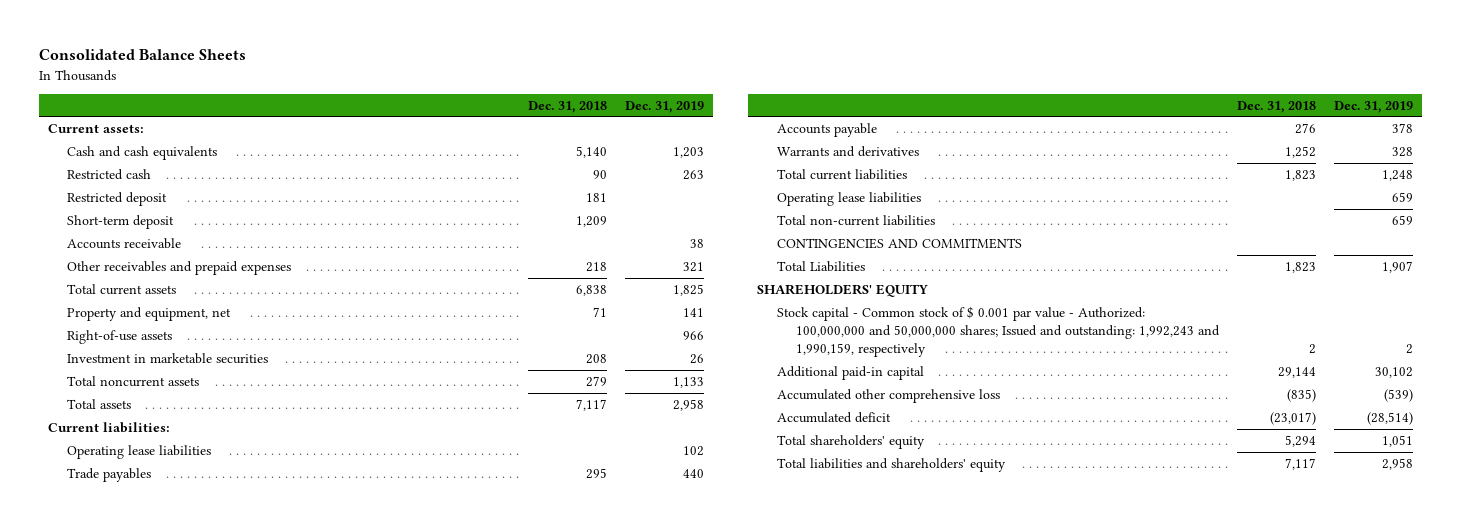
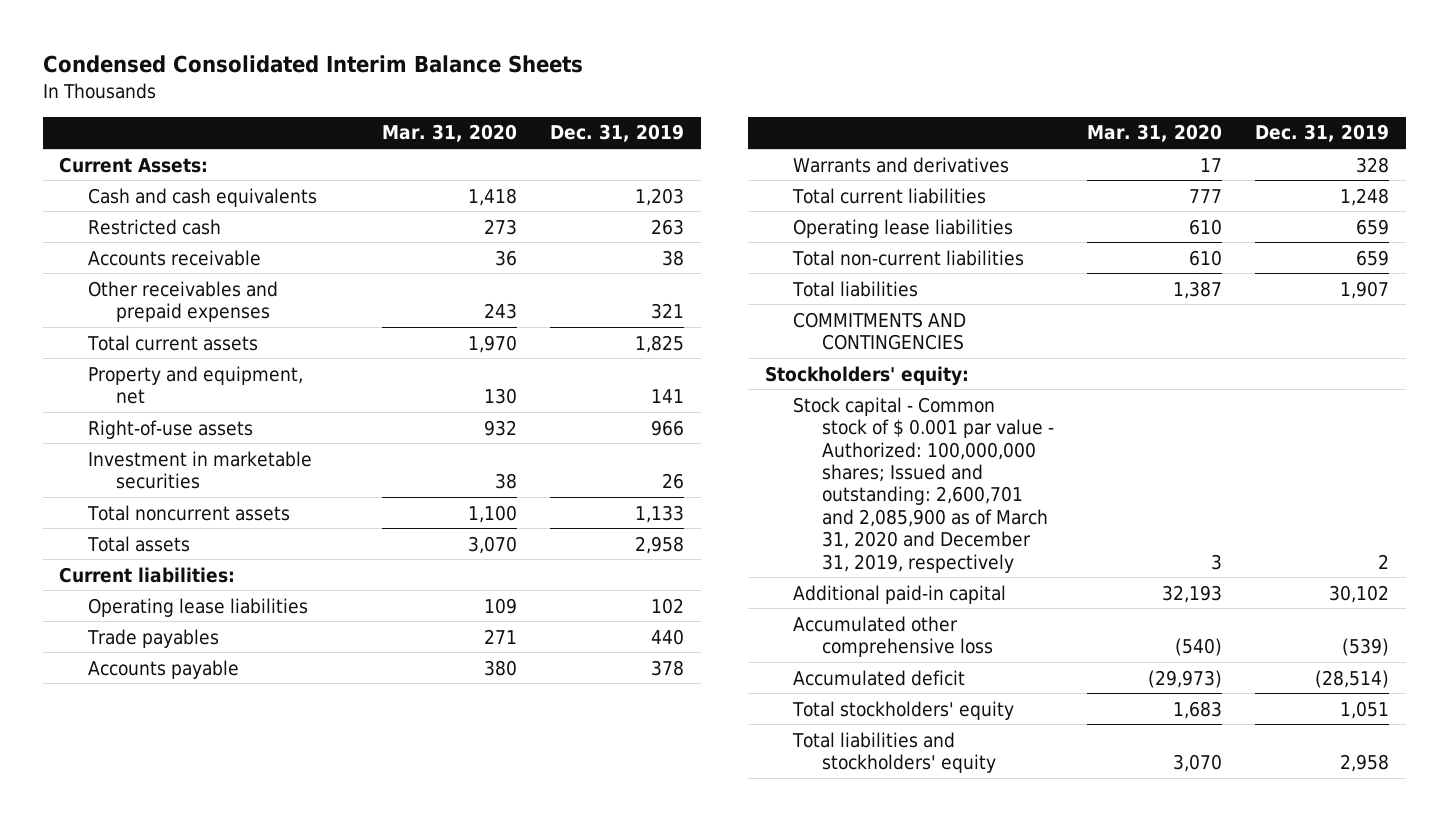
- Consolidated Balance Sheets
+ Condensed Consolidated Interim Balance Sheets
- | Dec. 31, 2018 | Dec. 31, 2019
+ | Mar. 31, 2020 | Dec. 31, 2019
- Current assets:
+ Current Assets:
- Restricted deposit | 181 |
- Short-term deposit | 1,209 |
- CONTINGENCIES AND COMMITMENTS
- Total Liabilities | 1,823 | 1,907
- SHAREHOLDERS' EQUITY
- Stock capital - Common stock of $ 0.001 par value - Authorized: 100,000,000 and 50,000,000 shares; Issued and outstanding: 1,992,243 and 1,990,159, respectively | 2 | 2
+ Total liabilities | 1,387 | 1,907
+ COMMITMENTS AND CONTINGENCIES
+ Stockholders' equity:
+ Stock capital - Common stock of $ 0.001 par value - Authorized: 100,000,000 shares; Issued and outstanding: 2,600,701 and 2,085,900 as of March 31, 2020 and December 31, 2019, respectively | 3 | 2
- Total shareholders' equity | 5,294 | 1,051
- Total liabilities and shareholders' equity | 7,117 | 2,958
+ Total stockholders' equity | 1,683 | 1,051
+ Total liabilities and stockholders' equity | 3,070 | 2,958

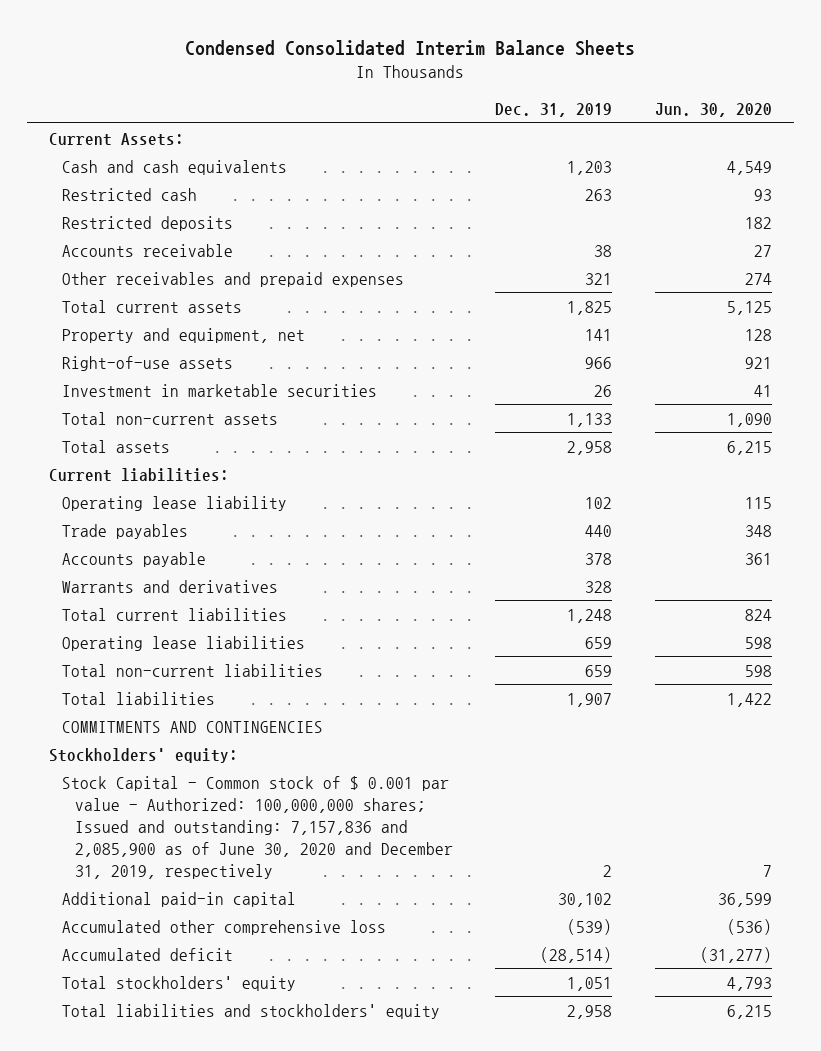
- | Mar. 31, 2020 | Dec. 31, 2019
+ | Dec. 31, 2019 | Jun. 30, 2020
+ Restricted deposits | | 182
- Total noncurrent assets | 1,100 | 1,133
+ Total non-current assets | 1,133 | 1,090
- Operating lease liabilities | 109 | 102
+ Operating lease liability | 102 | 115
- Stock capital - Common stock of $ 0.001 par value - Authorized: 100,000,000 shares; Issued and outstanding: 2,600,701 and 2,085,900 as of March 31, 2020 and December 31, 2019, respectively | 3 | 2
+ Stock Capital - Common stock of $ 0.001 par value - Authorized: 100,000,000 shares; Issued and outstanding: 7,157,836 and 2,085,900 as of June 30, 2020 and December 31, 2019, respectively | 2 | 7

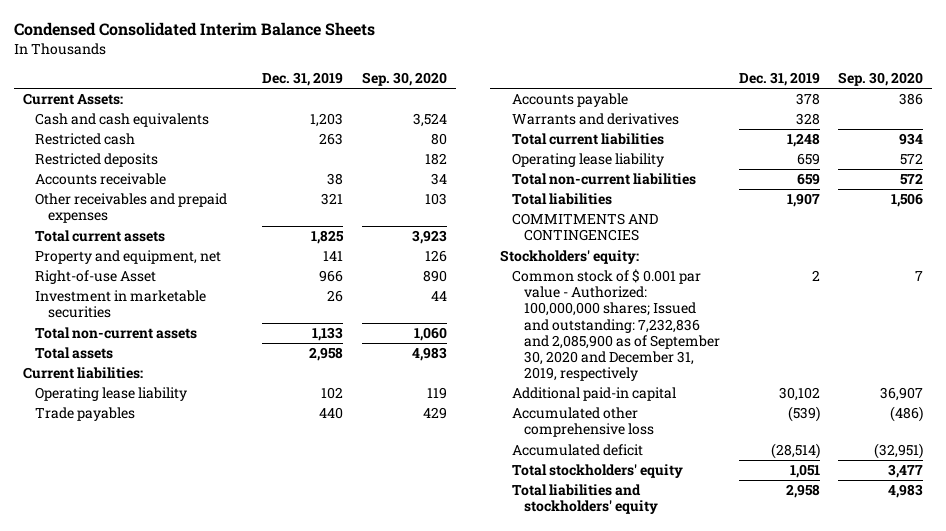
- | Dec. 31, 2019 | Jun. 30, 2020
+ | Dec. 31, 2019 | Sep. 30, 2020
- Right-of-use assets | 966 | 921
+ Right-of-use Asset | 966 | 890
- Operating lease liabilities | 659 | 598
+ Operating lease liability | 659 | 572
- Stock Capital - Common stock of $ 0.001 par value - Authorized: 100,000,000 shares; Issued and outstanding: 7,157,836 and 2,085,900 as of June 30, 2020 and December 31, 2019, respectively | 2 | 7
+ Common stock of $ 0.001 par value - Authorized: 100,000,000 shares; Issued and outstanding: 7,232,836 and 2,085,900 as of September 30, 2020 and December 31, 2019, respectively | 2 | 7

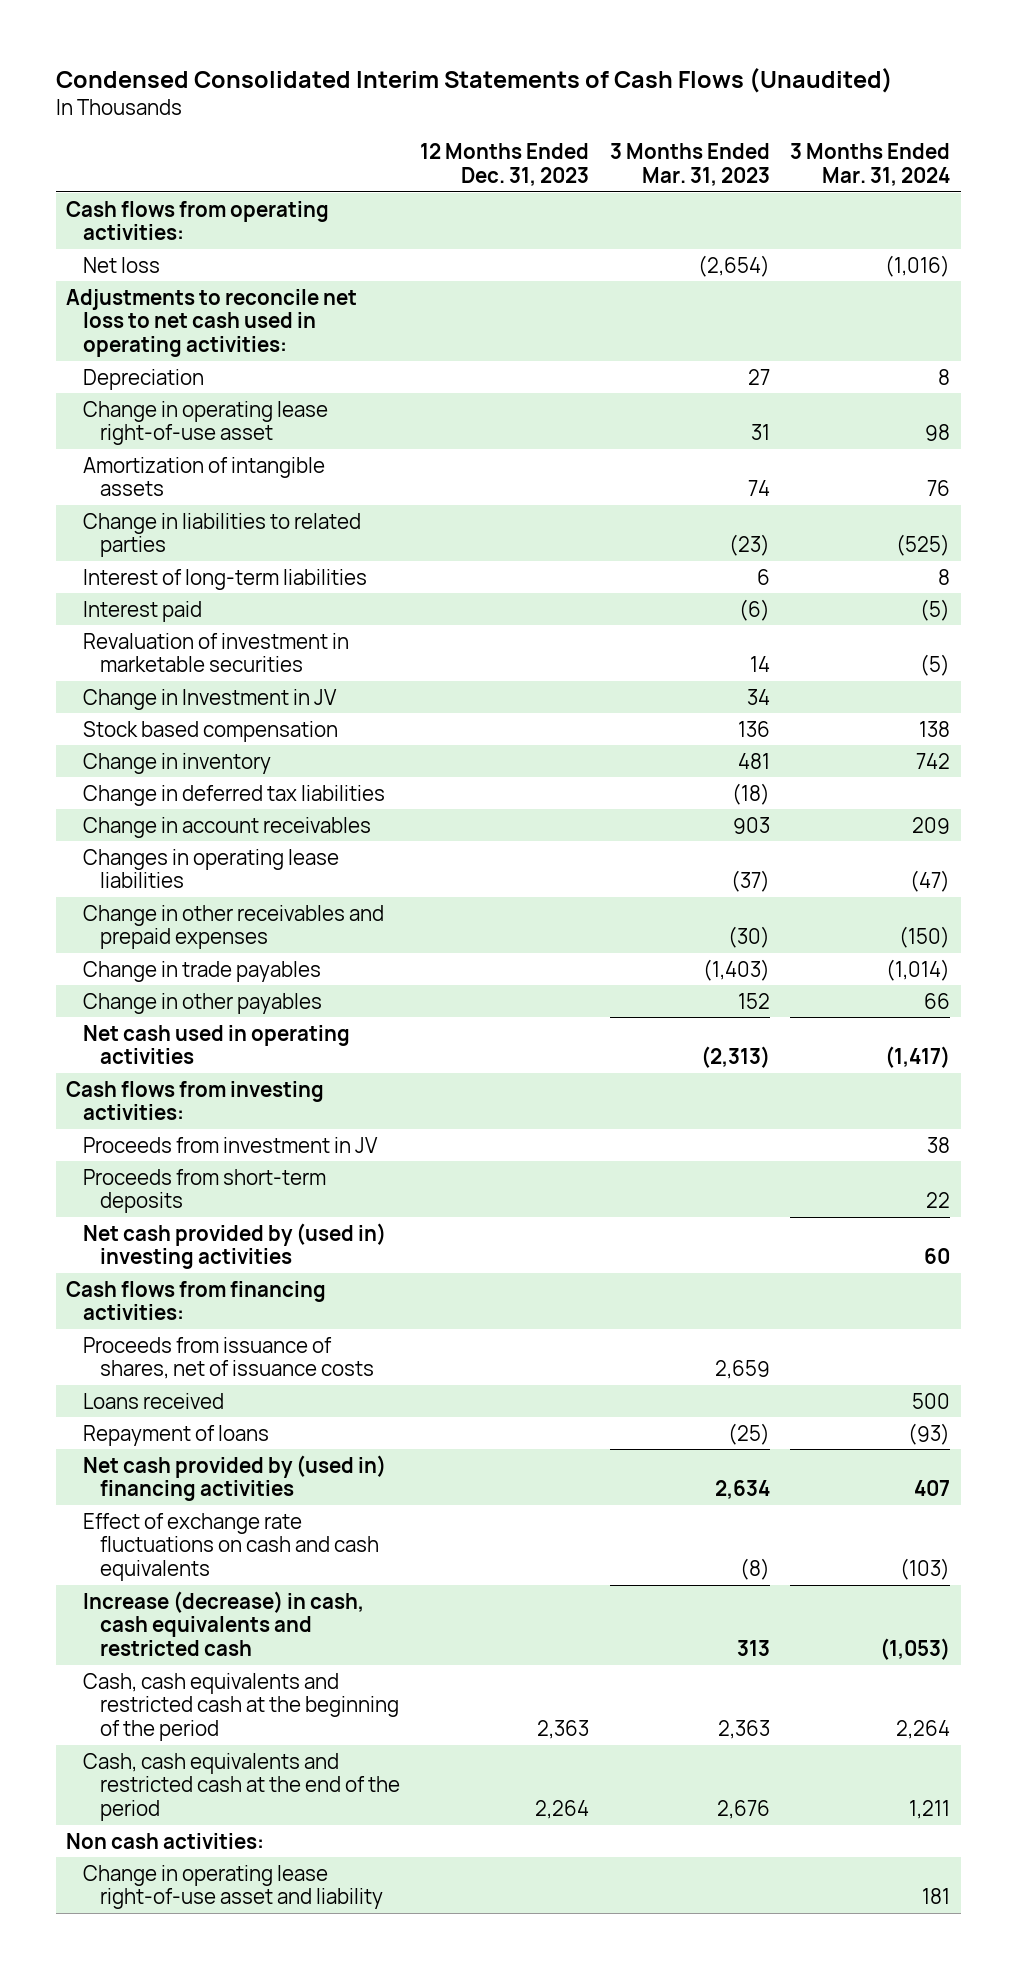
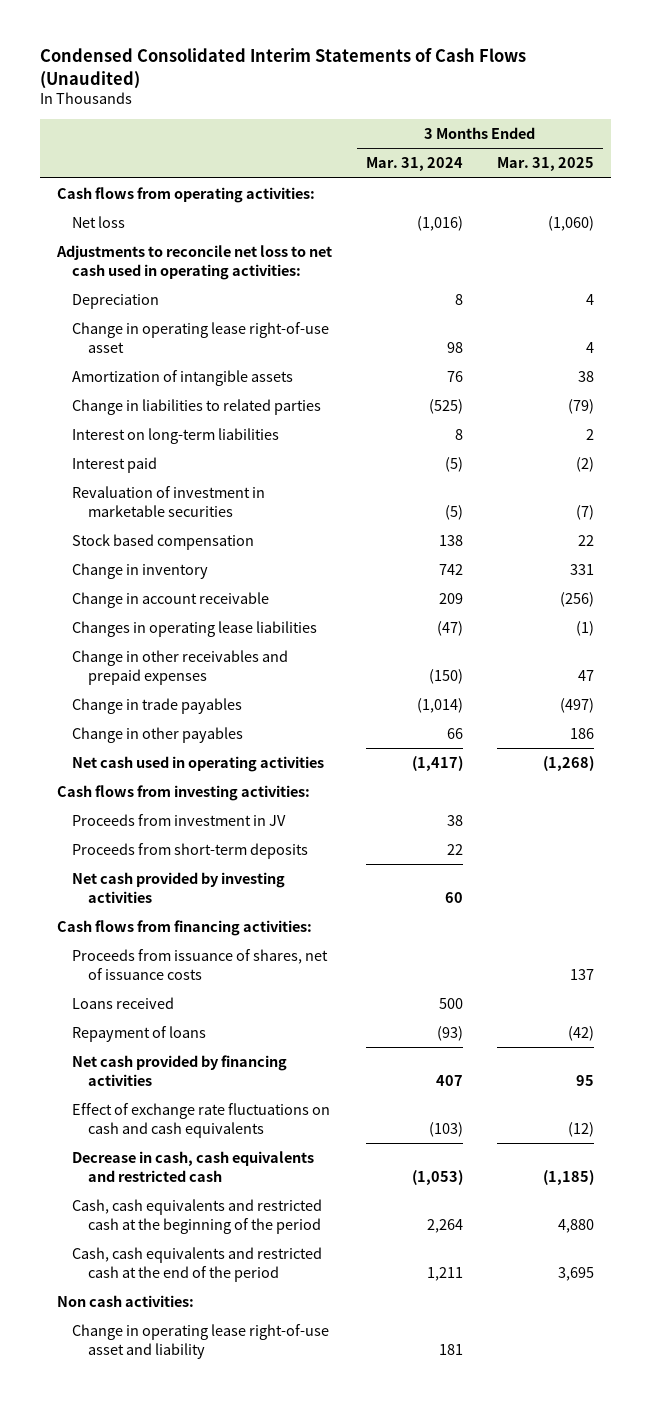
- | 12 Months Ended Dec. 31, 2023 | 3 Months Ended Mar. 31, 2023 | 3 Months Ended Mar. 31, 2024
+ | 3 Months Ended Mar. 31, 2024 | 3 Months Ended Mar. 31, 2025
- Interest of long-term liabilities | | 6 | 8
+ Interest on long-term liabilities | 8 | 2
- Change in Investment in JV | | 34 |
- Change in deferred tax liabilities | | (18) |
- Change in account receivables | | 903 | 209
+ Change in account receivable | 209 | (256)
- Net cash provided by (used in) investing activities | | | 60
+ Net cash provided by investing activities | 60 |
- Net cash provided by (used in) financing activities | | 2,634 | 407
+ Net cash provided by financing activities | 407 | 95
- Increase (decrease) in cash, cash equivalents and restricted cash | | 313 | (1,053)
+ Decrease in cash, cash equivalents and restricted cash | (1,053) | (1,185)

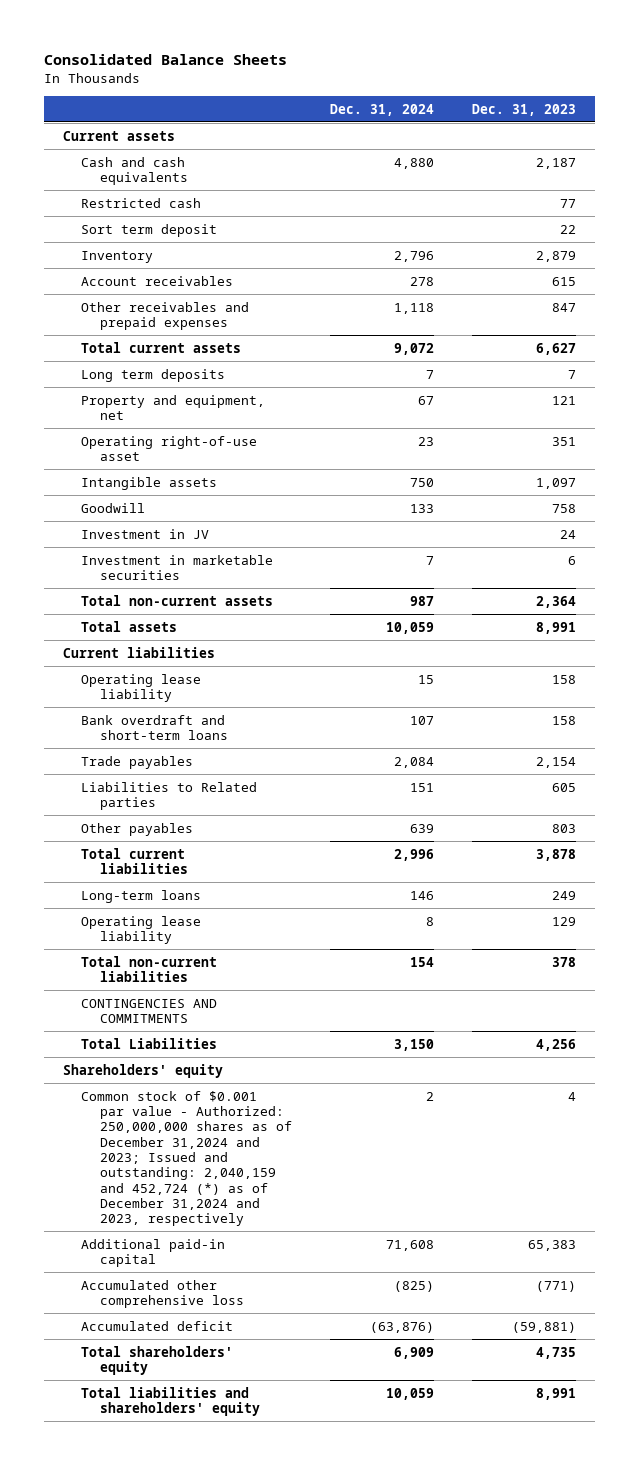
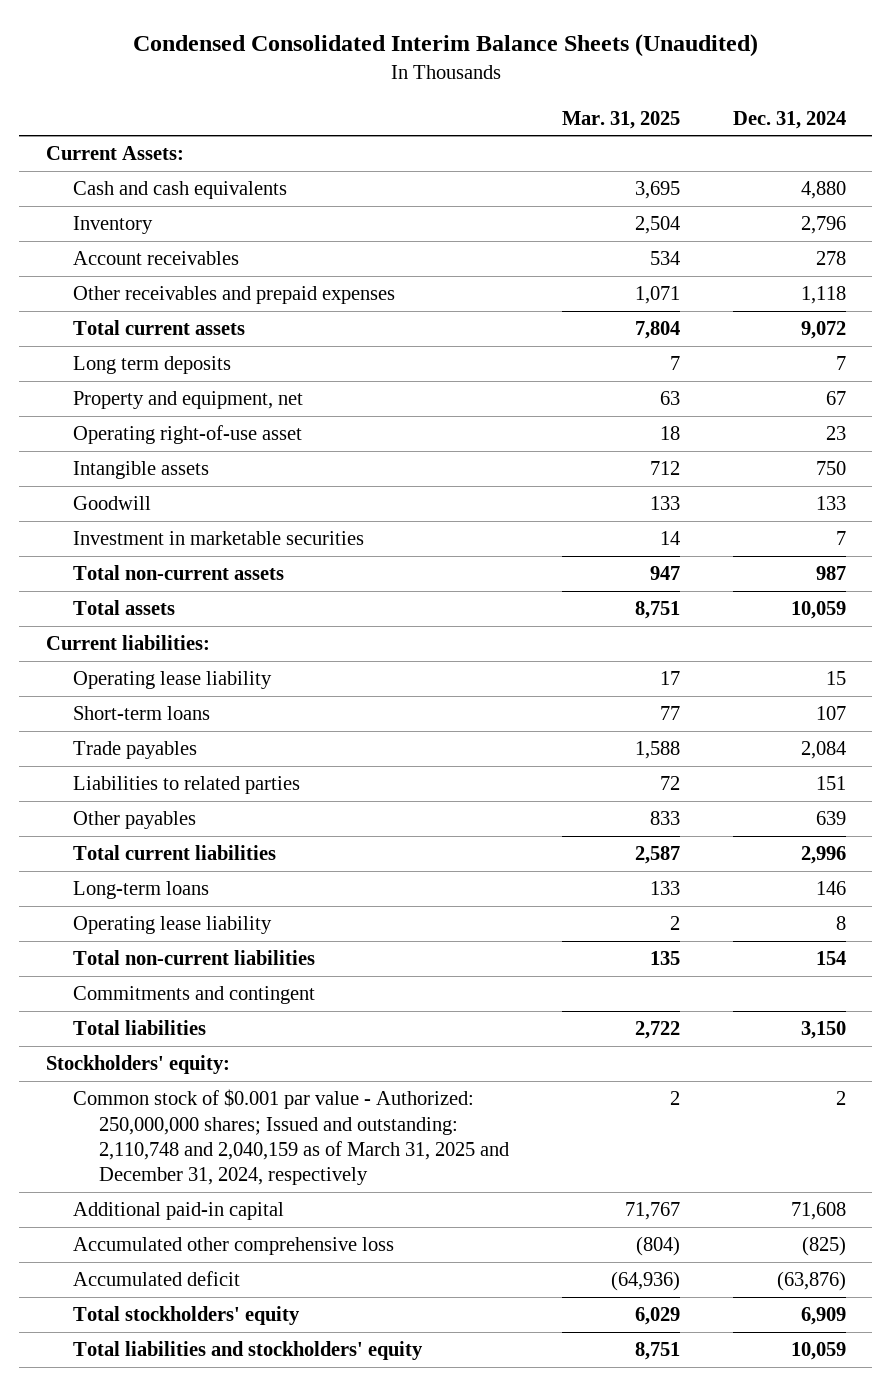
- Consolidated Balance Sheets
+ Condensed Consolidated Interim Balance Sheets (Unaudited)
- | Dec. 31, 2024 | Dec. 31, 2023
+ | Mar. 31, 2025 | Dec. 31, 2024
- Current assets
+ Current Assets:
- Restricted cash | | 77
- Sort term deposit | | 22
- Investment in JV | | 24
- Current liabilities
+ Current liabilities:
- Bank overdraft and short-term loans | 107 | 158
+ Short-term loans | 77 | 107
- Liabilities to Related parties | 151 | 605
+ Liabilities to related parties | 72 | 151
- CONTINGENCIES AND COMMITMENTS
- Total Liabilities | 3,150 | 4,256
- Shareholders' equity
- Common stock of $0.001 par value - Authorized: 250,000,000 shares as of December 31,2024 and 2023; Issued and outstanding: 2,040,159 and 452,724 (*) as of December 31,2024 and 2023, respectively | 2 | 4
+ Commitments and contingent
+ Total liabilities | 2,722 | 3,150
+ Stockholders' equity:
+ Common stock of $0.001 par value - Authorized: 250,000,000 shares; Issued and outstanding: 2,110,748 and 2,040,159 as of March 31, 2025 and December 31, 2024, respectively | 2 | 2
- Total shareholders' equity | 6,909 | 4,735
- Total liabilities and shareholders' equity | 10,059 | 8,991
+ Total stockholders' equity | 6,029 | 6,909
+ Total liabilities and stockholders' equity | 8,751 | 10,059

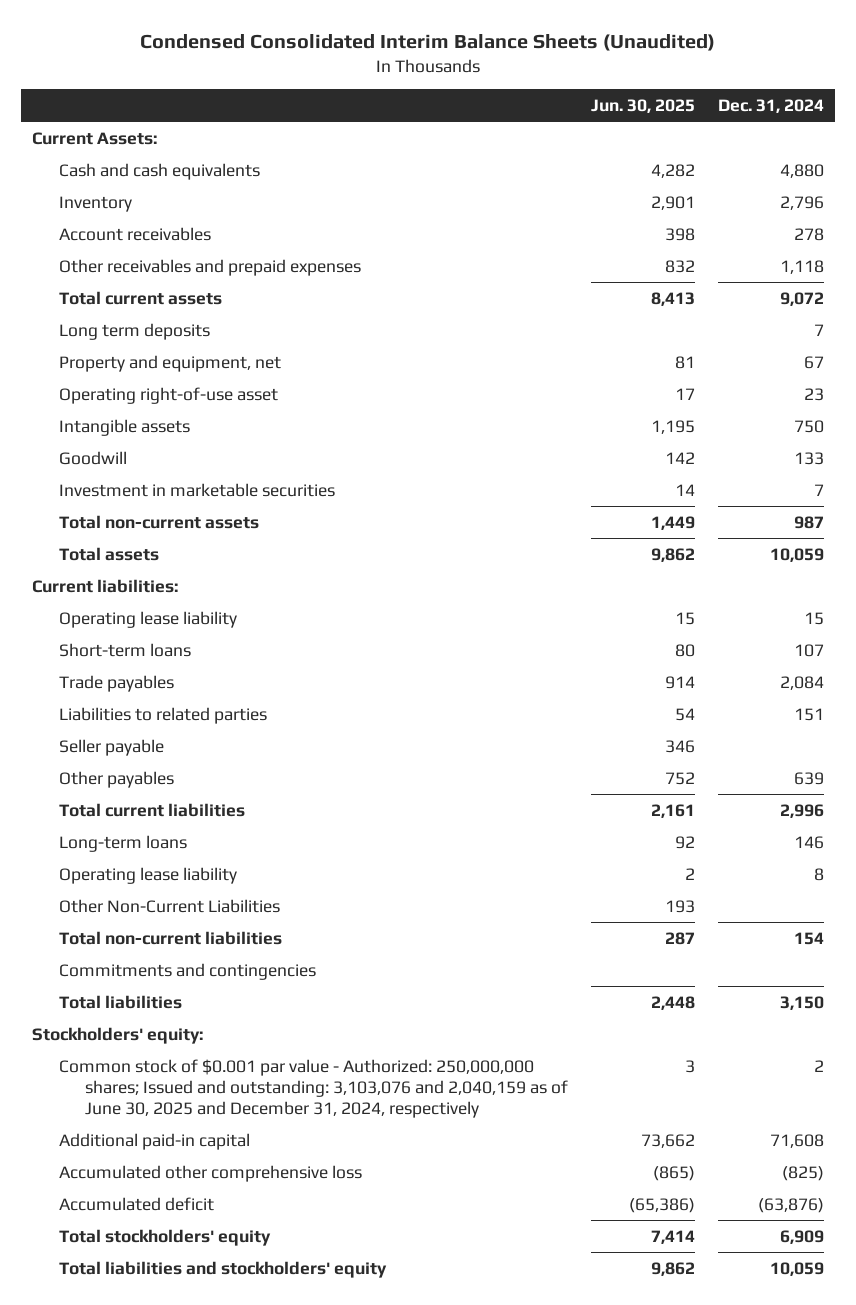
- | Mar. 31, 2025 | Dec. 31, 2024
+ | Jun. 30, 2025 | Dec. 31, 2024
+ Seller payable | 346 |
+ Other Non-Current Liabilities | 193 |
- Commitments and contingent
+ Commitments and contingencies
- Common stock of $0.001 par value - Authorized: 250,000,000 shares; Issued and outstanding: 2,110,748 and 2,040,159 as of March 31, 2025 and December 31, 2024, respectively | 2 | 2
+ Common stock of $0.001 par value - Authorized: 250,000,000 shares; Issued and outstanding: 3,103,076 and 2,040,159 as of June 30, 2025 and December 31, 2024, respectively | 3 | 2

